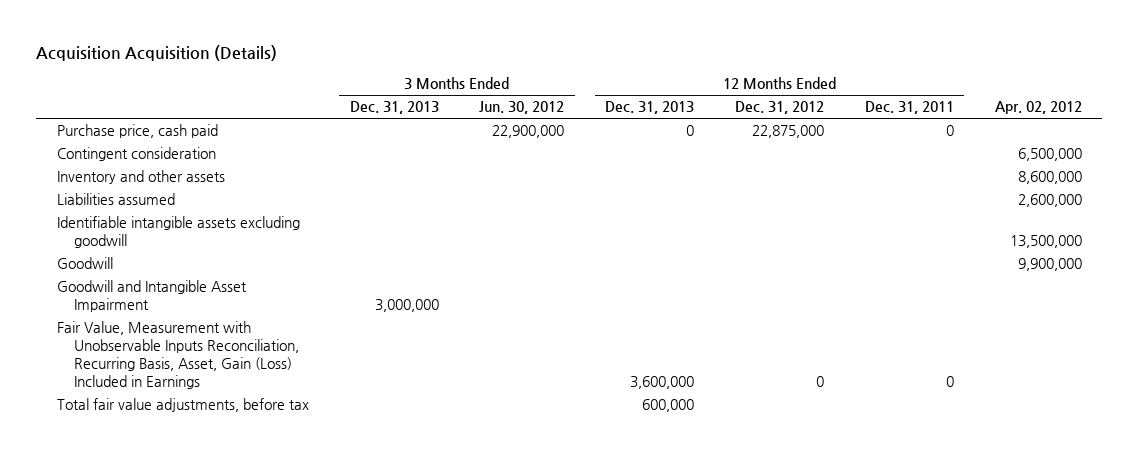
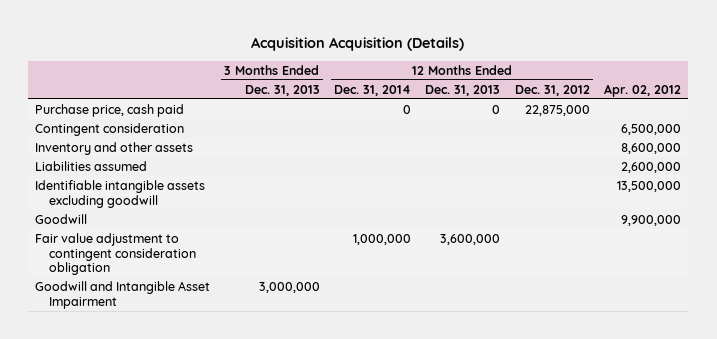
- | 3 Months Ended Dec. 31, 2013 | 3 Months Ended Jun. 30, 2012 | 12 Months Ended Dec. 31, 2013 | 12 Months Ended Dec. 31, 2012 | 12 Months Ended Dec. 31, 2011 | Apr. 02, 2012
+ | 3 Months Ended Dec. 31, 2013 | 12 Months Ended Dec. 31, 2014 | 12 Months Ended Dec. 31, 2013 | 12 Months Ended Dec. 31, 2012 | Apr. 02, 2012
+ Fair value adjustment to contingent consideration obligation | | 1,000,000 | 3,600,000 | |
- Fair Value, Measurement with Unobservable Inputs Reconciliation, Recurring Basis, Asset, Gain (Loss) Included in Earnings | | | 3,600,000 | 0 | 0 |
- Total fair value adjustments, before tax | | | 600,000 | | |

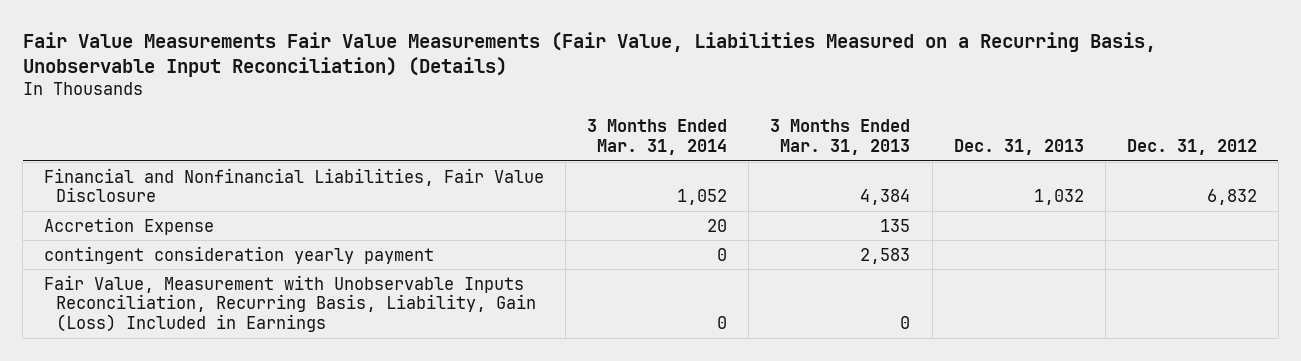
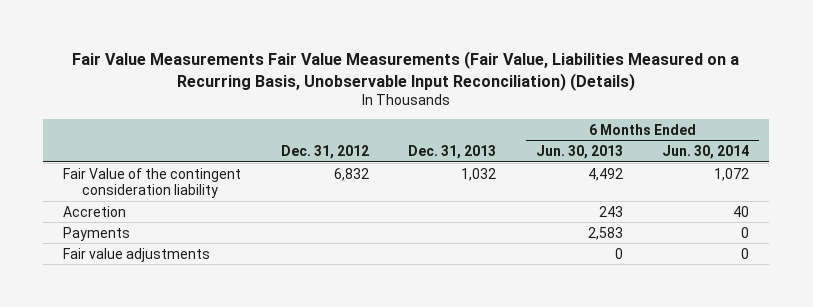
- | 3 Months Ended Mar. 31, 2014 | 3 Months Ended Mar. 31, 2013 | Dec. 31, 2013 | Dec. 31, 2012
+ | Dec. 31, 2012 | Dec. 31, 2013 | 6 Months Ended Jun. 30, 2013 | 6 Months Ended Jun. 30, 2014
- Financial and Nonfinancial Liabilities, Fair Value Disclosure | 1,052 | 4,384 | 1,032 | 6,832
- Accretion Expense | 20 | 135 | |
- contingent consideration yearly payment | 0 | 2,583 | |
- Fair Value, Measurement with Unobservable Inputs Reconciliation, Recurring Basis, Liability, Gain (Loss) Included in Earnings | 0 | 0 | |
+ Fair Value of the contingent consideration liability | 6,832 | 1,032 | 4,492 | 1,072
+ Accretion | | | 243 | 40
+ Payments | | | 2,583 | 0
+ Fair value adjustments | | | 0 | 0

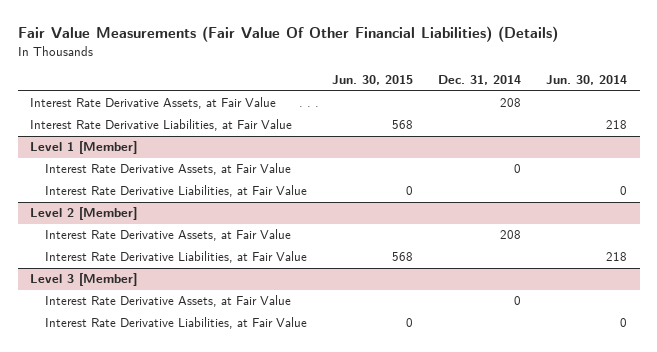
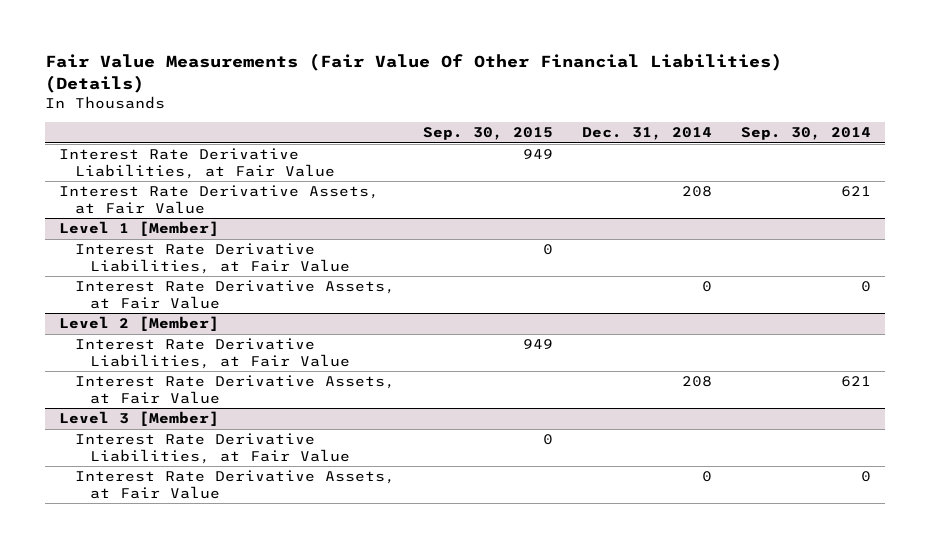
- | Jun. 30, 2015 | Dec. 31, 2014 | Jun. 30, 2014
+ | Sep. 30, 2015 | Dec. 31, 2014 | Sep. 30, 2014
moved down: Interest Rate Derivative Assets, at Fair Value | | 208 | 621
@ Level 1 [Member]
moved down: Interest Rate Derivative Assets, at Fair Value | | 0 | 0
@ Level 2 [Member]
moved down: Interest Rate Derivative Assets, at Fair Value | | 208 | 621
@ Level 3 [Member]
moved down: Interest Rate Derivative Assets, at Fair Value | | 0 | 0

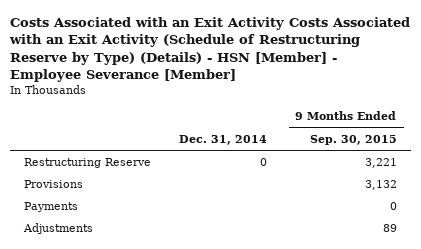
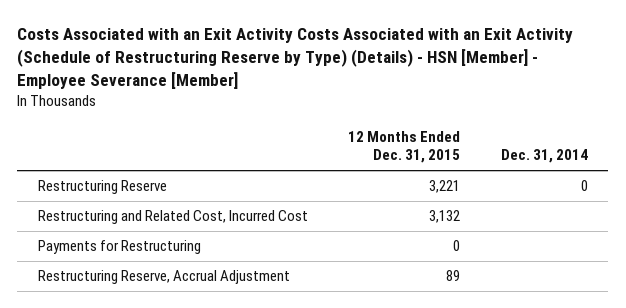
- | Dec. 31, 2014 | 9 Months Ended Sep. 30, 2015
+ | 12 Months Ended Dec. 31, 2015 | Dec. 31, 2014
- Provisions | | 3,132
- Payments | | 0
- Adjustments | | 89
+ Restructuring and Related Cost, Incurred Cost | 3,132 |
+ Payments for Restructuring | 0 |
+ Restructuring Reserve, Accrual Adjustment | 89 |

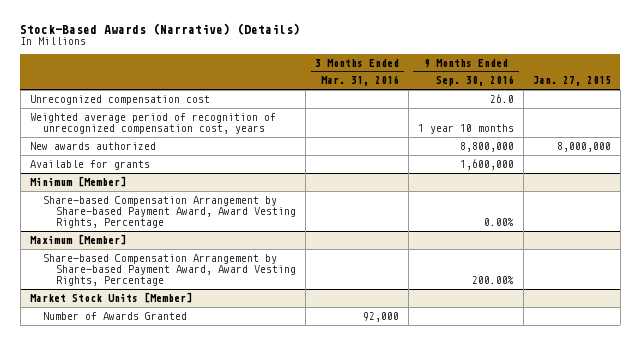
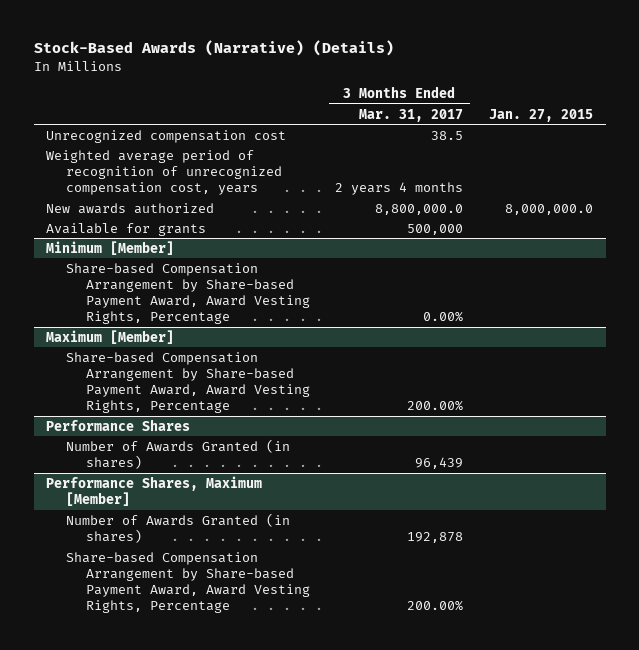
- | 3 Months Ended Mar. 31, 2016 | 9 Months Ended Sep. 30, 2016 | Jan. 27, 2015
+ | 3 Months Ended Mar. 31, 2017 | Jan. 27, 2015
- New awards authorized | | 8,800,000 | 8,000,000
+ New awards authorized | 8,800,000.0 | 8,000,000.0
- Market Stock Units [Member]
- Number of Awards Granted | 92,000 | |
+ Performance Shares
+ Number of Awards Granted (in shares) | 96,439 |
+ Performance Shares, Maximum [Member]
+ Number of Awards Granted (in shares) | 192,878 |
+ Share-based Compensation Arrangement by Share-based Payment Award, Award Vesting Rights, Percentage | 200.00% |

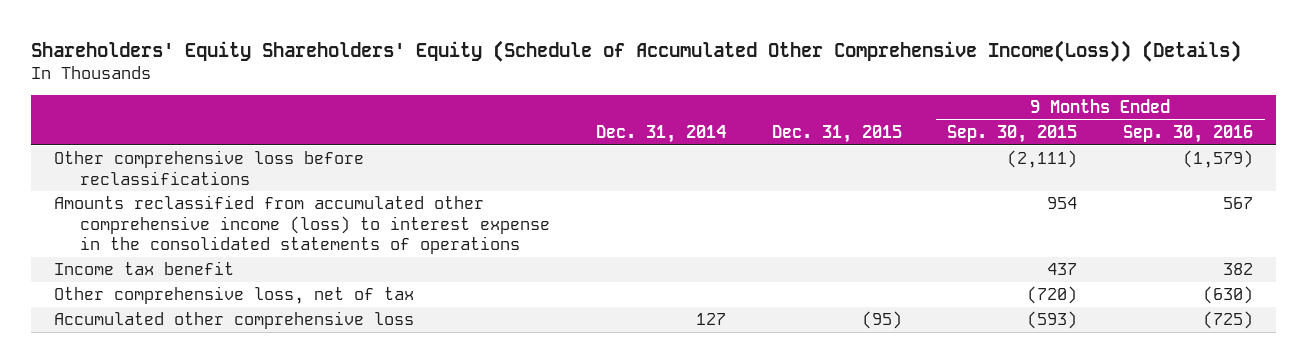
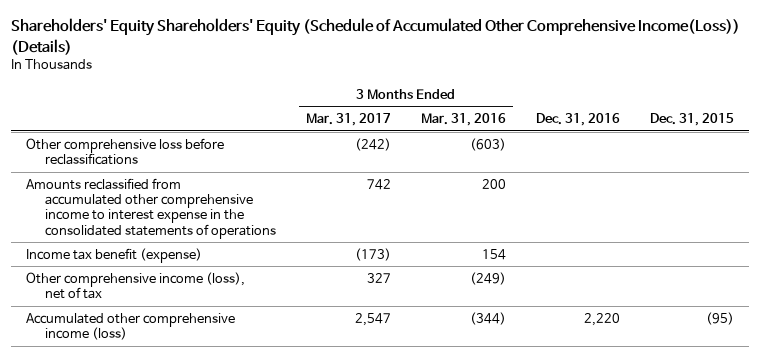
- | Dec. 31, 2014 | Dec. 31, 2015 | 9 Months Ended Sep. 30, 2015 | 9 Months Ended Sep. 30, 2016
+ | 3 Months Ended Mar. 31, 2017 | 3 Months Ended Mar. 31, 2016 | Dec. 31, 2016 | Dec. 31, 2015
- Amounts reclassified from accumulated other comprehensive income (loss) to interest expense in the consolidated statements of operations | | | 954 | 567
- Income tax benefit | | | 437 | 382
- Other comprehensive loss, net of tax | | | (720) | (630)
- Accumulated other comprehensive loss | 127 | (95) | (593) | (725)
+ Amounts reclassified from accumulated other comprehensive income to interest expense in the consolidated statements of operations | 742 | 200 | |
+ Income tax benefit (expense) | (173) | 154 | |
+ Other comprehensive income (loss), net of tax | 327 | (249) | |
+ Accumulated other comprehensive income (loss) | 2,547 | (344) | 2,220 | (95)

